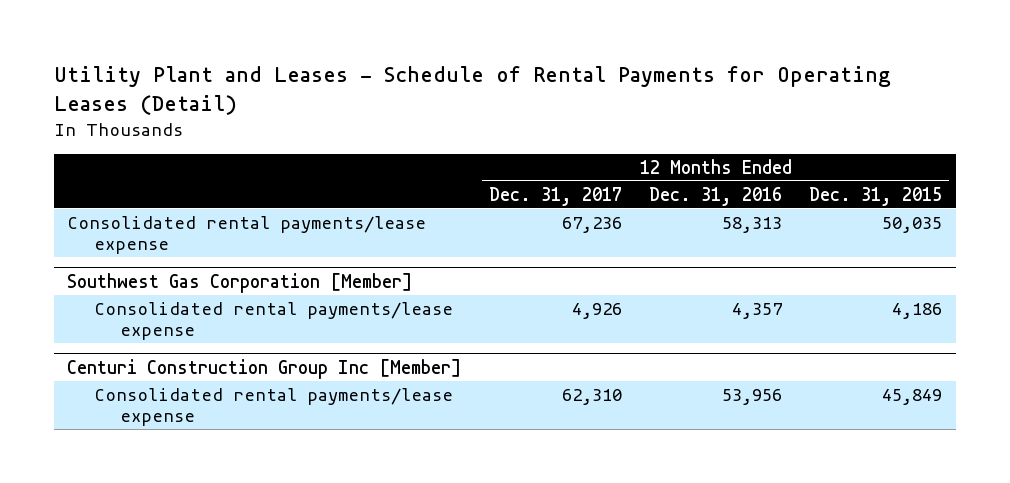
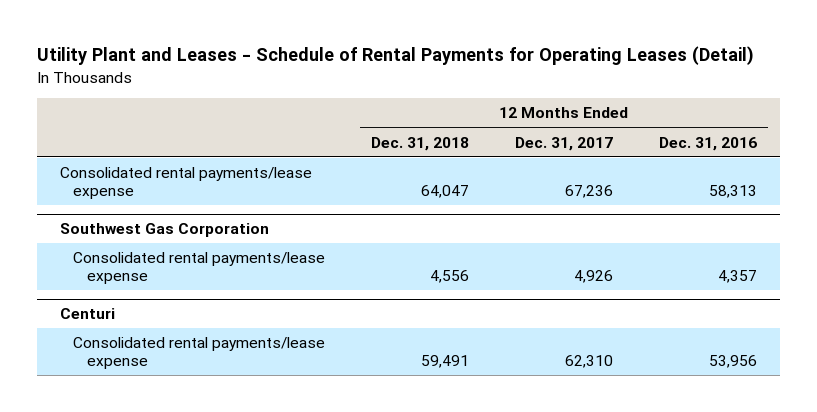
- | 12 Months Ended Dec. 31, 2017 | 12 Months Ended Dec. 31, 2016 | 12 Months Ended Dec. 31, 2015
+ | 12 Months Ended Dec. 31, 2018 | 12 Months Ended Dec. 31, 2017 | 12 Months Ended Dec. 31, 2016
- Southwest Gas Corporation [Member]
+ Southwest Gas Corporation
- Centuri Construction Group Inc [Member]
+ Centuri

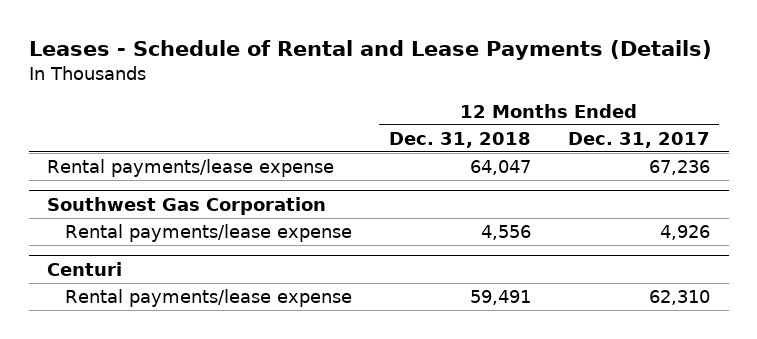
- Utility Plant and Leases - Schedule of Rental Payments for Operating Leases (Detail)
+ Leases - Schedule of Rental and Lease Payments (Details)
- | 12 Months Ended Dec. 31, 2018 | 12 Months Ended Dec. 31, 2017 | 12 Months Ended Dec. 31, 2016
+ | 12 Months Ended Dec. 31, 2018 | 12 Months Ended Dec. 31, 2017
- Consolidated rental payments/lease expense | 64,047 | 67,236 | 58,313
+ Rental payments/lease expense | 64,047 | 67,236
@ Southwest Gas Corporation
- Consolidated rental payments/lease expense | 4,556 | 4,926 | 4,357
+ Rental payments/lease expense | 4,556 | 4,926
@ Centuri
- Consolidated rental payments/lease expense | 59,491 | 62,310 | 53,956
+ Rental payments/lease expense | 59,491 | 62,310

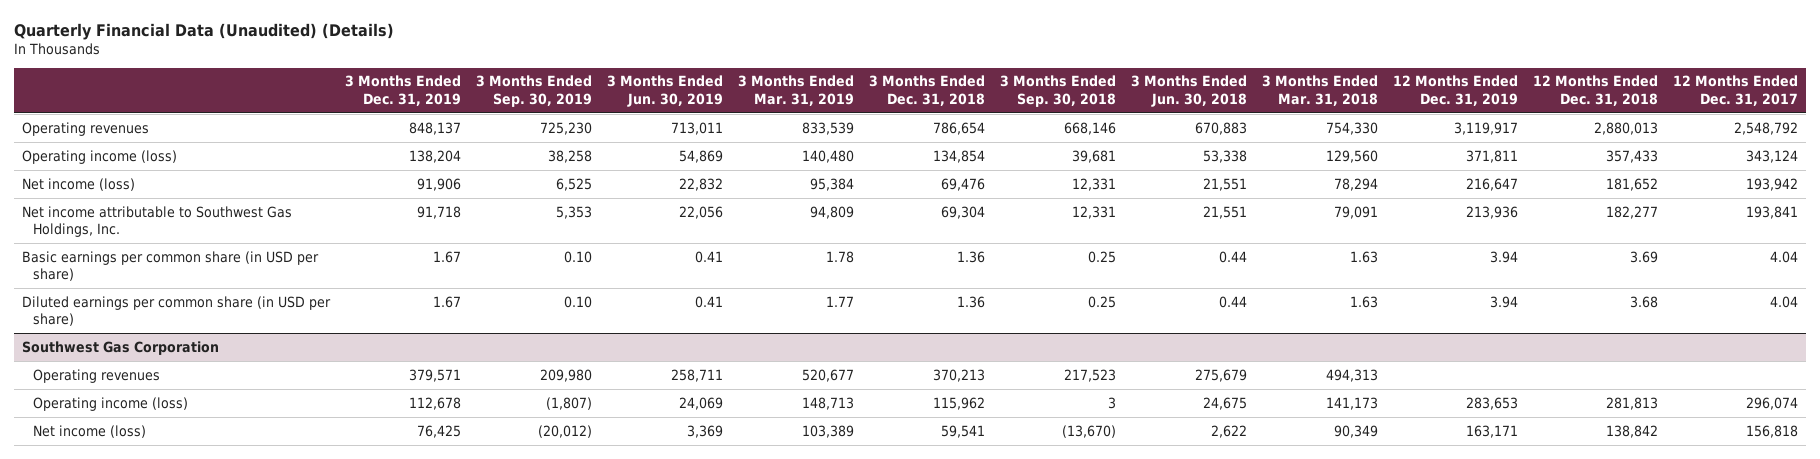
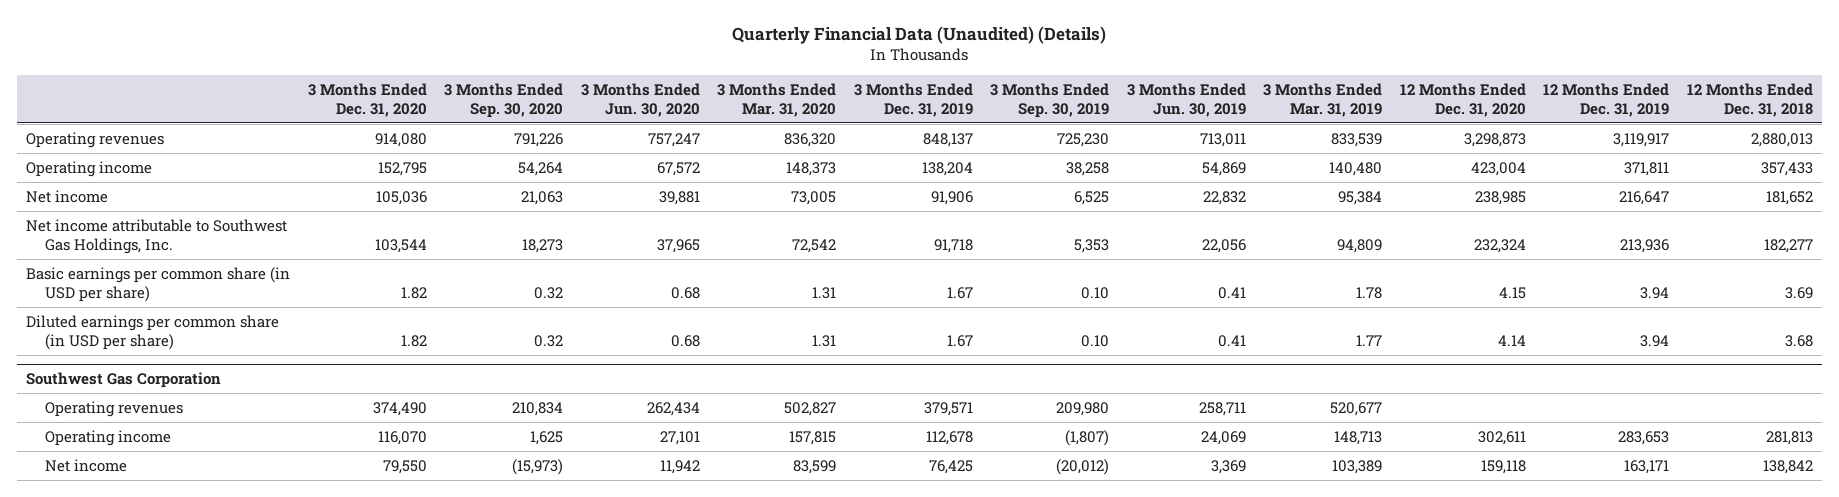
- | 3 Months Ended Dec. 31, 2019 | 3 Months Ended Sep. 30, 2019 | 3 Months Ended Jun. 30, 2019 | 3 Months Ended Mar. 31, 2019 | 3 Months Ended Dec. 31, 2018 | 3 Months Ended Sep. 30, 2018 | 3 Months Ended Jun. 30, 2018 | 3 Months Ended Mar. 31, 2018 | 12 Months Ended Dec. 31, 2019 | 12 Months Ended Dec. 31, 2018 | 12 Months Ended Dec. 31, 2017
+ | 3 Months Ended Dec. 31, 2020 | 3 Months Ended Sep. 30, 2020 | 3 Months Ended Jun. 30, 2020 | 3 Months Ended Mar. 31, 2020 | 3 Months Ended Dec. 31, 2019 | 3 Months Ended Sep. 30, 2019 | 3 Months Ended Jun. 30, 2019 | 3 Months Ended Mar. 31, 2019 | 12 Months Ended Dec. 31, 2020 | 12 Months Ended Dec. 31, 2019 | 12 Months Ended Dec. 31, 2018
- Operating income (loss) | 138,204 | 38,258 | 54,869 | 140,480 | 134,854 | 39,681 | 53,338 | 129,560 | 371,811 | 357,433 | 343,124
- Net income (loss) | 91,906 | 6,525 | 22,832 | 95,384 | 69,476 | 12,331 | 21,551 | 78,294 | 216,647 | 181,652 | 193,942
+ Operating income | 152,795 | 54,264 | 67,572 | 148,373 | 138,204 | 38,258 | 54,869 | 140,480 | 423,004 | 371,811 | 357,433
+ Net income | 105,036 | 21,063 | 39,881 | 73,005 | 91,906 | 6,525 | 22,832 | 95,384 | 238,985 | 216,647 | 181,652
@ Southwest Gas Corporation
- Operating income (loss) | 112,678 | (1,807) | 24,069 | 148,713 | 115,962 | 3 | 24,675 | 141,173 | 283,653 | 281,813 | 296,074
- Net income (loss) | 76,425 | (20,012) | 3,369 | 103,389 | 59,541 | (13,670) | 2,622 | 90,349 | 163,171 | 138,842 | 156,818
+ Operating income | 116,070 | 1,625 | 27,101 | 157,815 | 112,678 | (1,807) | 24,069 | 148,713 | 302,611 | 283,653 | 281,813
+ Net income | 79,550 | (15,973) | 11,942 | 83,599 | 76,425 | (20,012) | 3,369 | 103,389 | 159,118 | 163,171 | 138,842

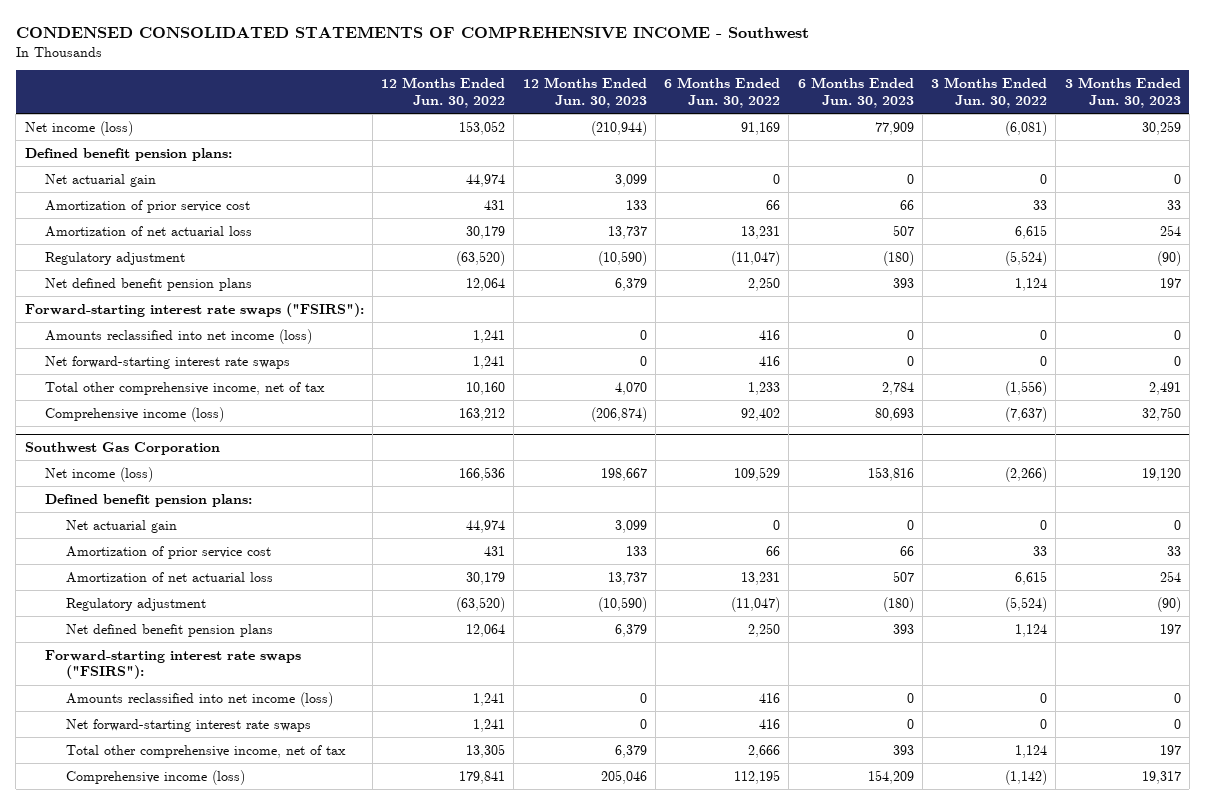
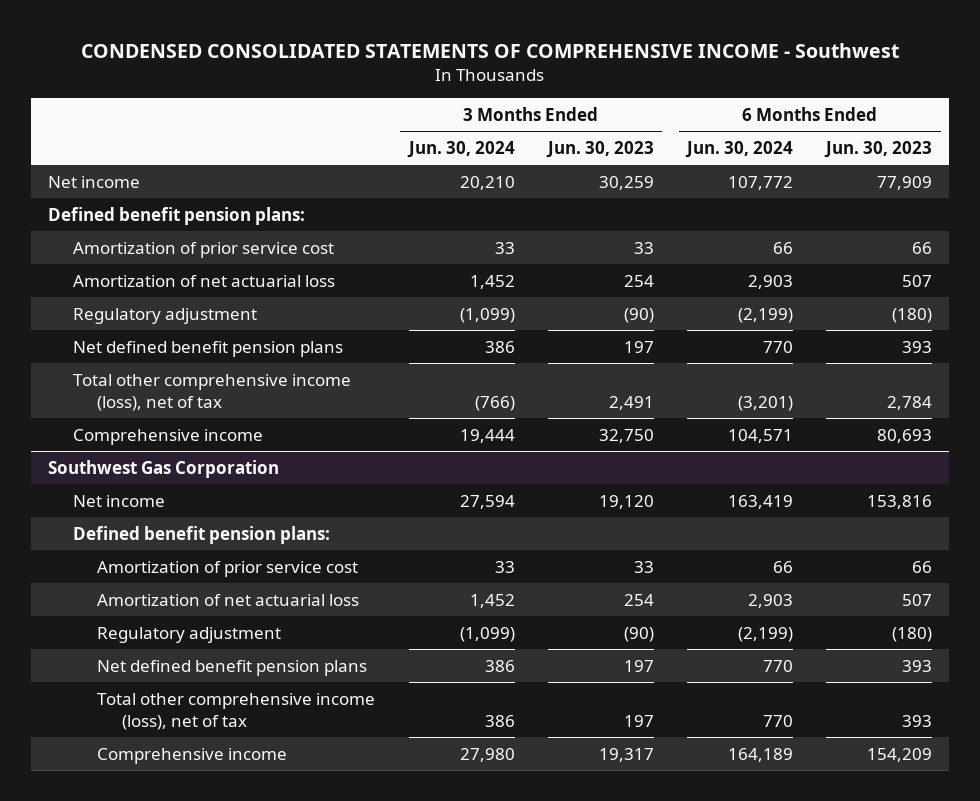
- | 12 Months Ended Jun. 30, 2022 | 12 Months Ended Jun. 30, 2023 | 6 Months Ended Jun. 30, 2022 | 6 Months Ended Jun. 30, 2023 | 3 Months Ended Jun. 30, 2022 | 3 Months Ended Jun. 30, 2023
+ | 3 Months Ended Jun. 30, 2024 | 3 Months Ended Jun. 30, 2023 | 6 Months Ended Jun. 30, 2024 | 6 Months Ended Jun. 30, 2023
- Net income (loss) | 153,052 | (210,944) | 91,169 | 77,909 | (6,081) | 30,259
+ Net income | 20,210 | 30,259 | 107,772 | 77,909
- Net actuarial gain | 44,974 | 3,099 | 0 | 0 | 0 | 0
- Forward-starting interest rate swaps ("FSIRS"):
- Amounts reclassified into net income (loss) | 1,241 | 0 | 416 | 0 | 0 | 0
- Net forward-starting interest rate swaps | 1,241 | 0 | 416 | 0 | 0 | 0
- Total other comprehensive income, net of tax | 10,160 | 4,070 | 1,233 | 2,784 | (1,556) | 2,491
- Comprehensive income (loss) | 163,212 | (206,874) | 92,402 | 80,693 | (7,637) | 32,750
+ Total other comprehensive income (loss), net of tax | (766) | 2,491 | (3,201) | 2,784
+ Comprehensive income | 19,444 | 32,750 | 104,571 | 80,693
@ Southwest Gas Corporation
- Net income (loss) | 166,536 | 198,667 | 109,529 | 153,816 | (2,266) | 19,120
+ Net income | 27,594 | 19,120 | 163,419 | 153,816
- Net actuarial gain | 44,974 | 3,099 | 0 | 0 | 0 | 0
- Forward-starting interest rate swaps ("FSIRS"):
- Amounts reclassified into net income (loss) | 1,241 | 0 | 416 | 0 | 0 | 0
- Net forward-starting interest rate swaps | 1,241 | 0 | 416 | 0 | 0 | 0
- Total other comprehensive income, net of tax | 13,305 | 6,379 | 2,666 | 393 | 1,124 | 197
- Comprehensive income (loss) | 179,841 | 205,046 | 112,195 | 154,209 | (1,142) | 19,317
+ Total other comprehensive income (loss), net of tax | 386 | 197 | 770 | 393
+ Comprehensive income | 27,980 | 19,317 | 164,189 | 154,209

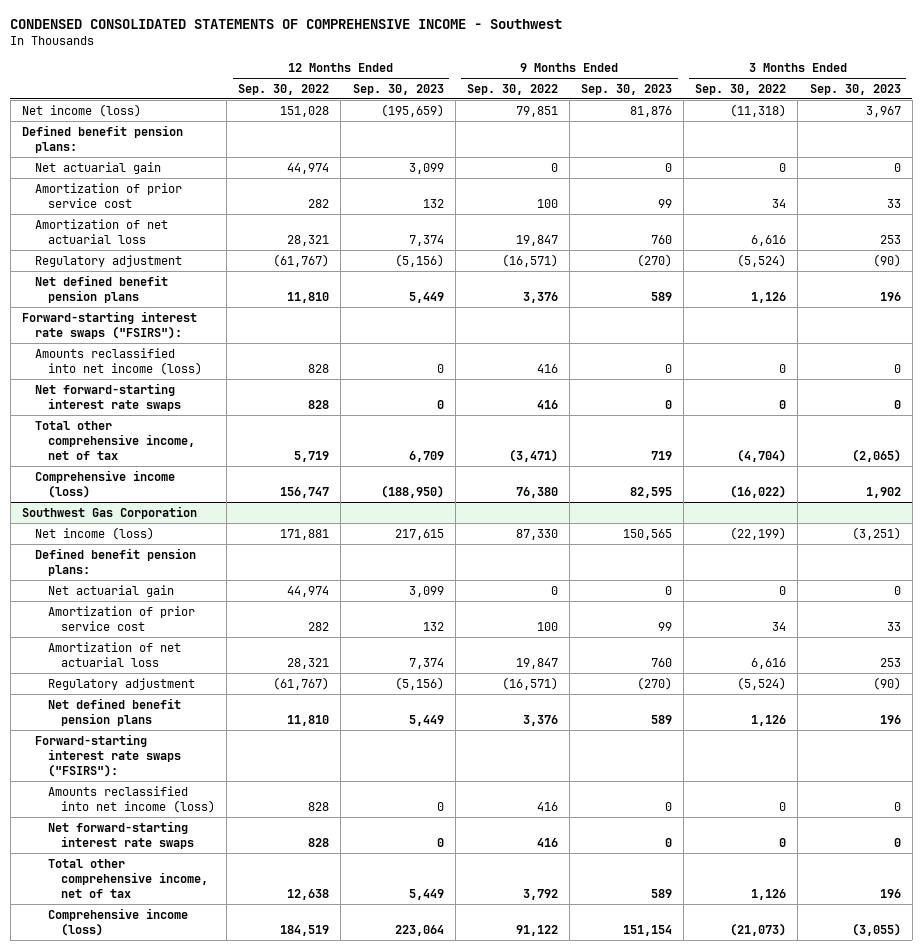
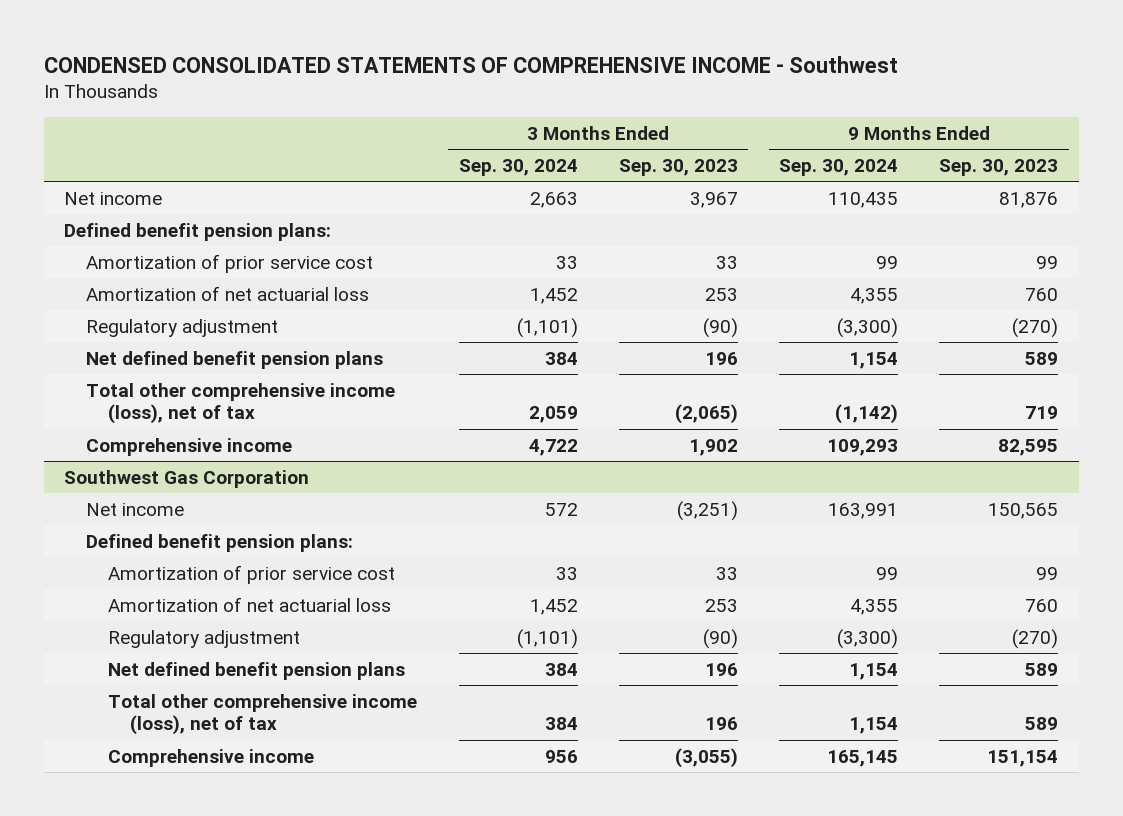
- | 12 Months Ended Sep. 30, 2022 | 12 Months Ended Sep. 30, 2023 | 9 Months Ended Sep. 30, 2022 | 9 Months Ended Sep. 30, 2023 | 3 Months Ended Sep. 30, 2022 | 3 Months Ended Sep. 30, 2023
+ | 3 Months Ended Sep. 30, 2024 | 3 Months Ended Sep. 30, 2023 | 9 Months Ended Sep. 30, 2024 | 9 Months Ended Sep. 30, 2023
- Net income (loss) | 151,028 | (195,659) | 79,851 | 81,876 | (11,318) | 3,967
+ Net income | 2,663 | 3,967 | 110,435 | 81,876
- Net actuarial gain | 44,974 | 3,099 | 0 | 0 | 0 | 0
- Forward-starting interest rate swaps ("FSIRS"):
- Amounts reclassified into net income (loss) | 828 | 0 | 416 | 0 | 0 | 0
- Net forward-starting interest rate swaps | 828 | 0 | 416 | 0 | 0 | 0
- Total other comprehensive income, net of tax | 5,719 | 6,709 | (3,471) | 719 | (4,704) | (2,065)
- Comprehensive income (loss) | 156,747 | (188,950) | 76,380 | 82,595 | (16,022) | 1,902
+ Total other comprehensive income (loss), net of tax | 2,059 | (2,065) | (1,142) | 719
+ Comprehensive income | 4,722 | 1,902 | 109,293 | 82,595
@ Southwest Gas Corporation
- Net income (loss) | 171,881 | 217,615 | 87,330 | 150,565 | (22,199) | (3,251)
+ Net income | 572 | (3,251) | 163,991 | 150,565
- Net actuarial gain | 44,974 | 3,099 | 0 | 0 | 0 | 0
- Forward-starting interest rate swaps ("FSIRS"):
- Amounts reclassified into net income (loss) | 828 | 0 | 416 | 0 | 0 | 0
- Net forward-starting interest rate swaps | 828 | 0 | 416 | 0 | 0 | 0
- Total other comprehensive income, net of tax | 12,638 | 5,449 | 3,792 | 589 | 1,126 | 196
- Comprehensive income (loss) | 184,519 | 223,064 | 91,122 | 151,154 | (21,073) | (3,055)
+ Total other comprehensive income (loss), net of tax | 384 | 196 | 1,154 | 589
+ Comprehensive income | 956 | (3,055) | 165,145 | 151,154

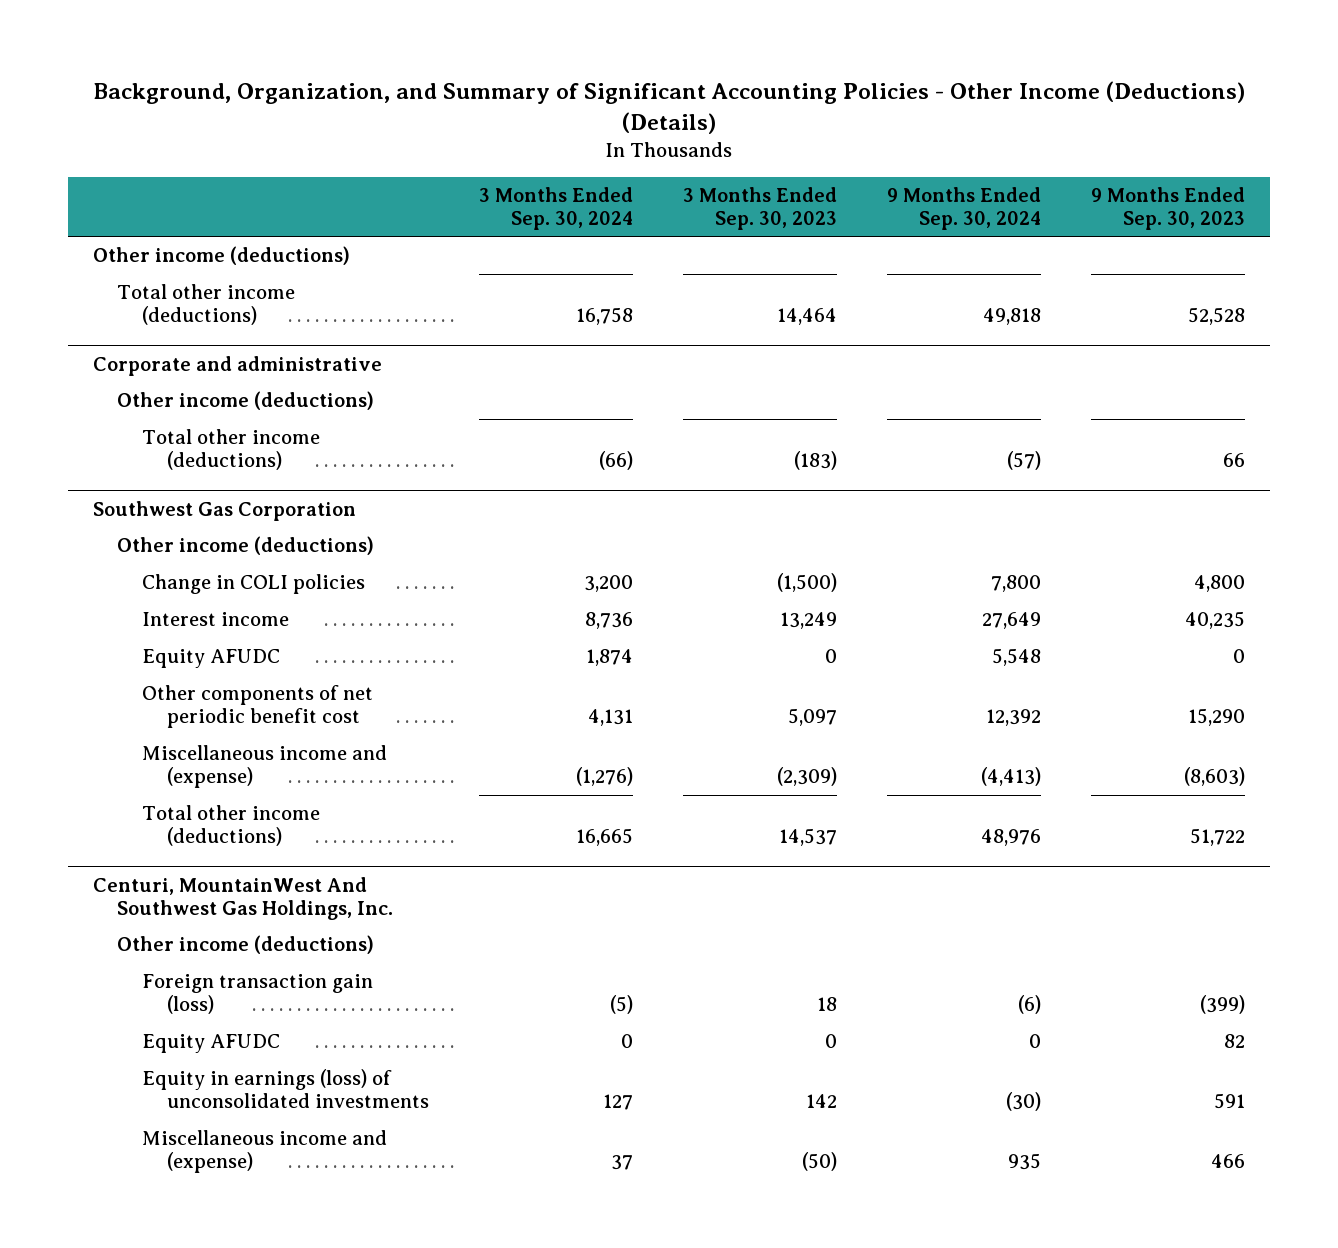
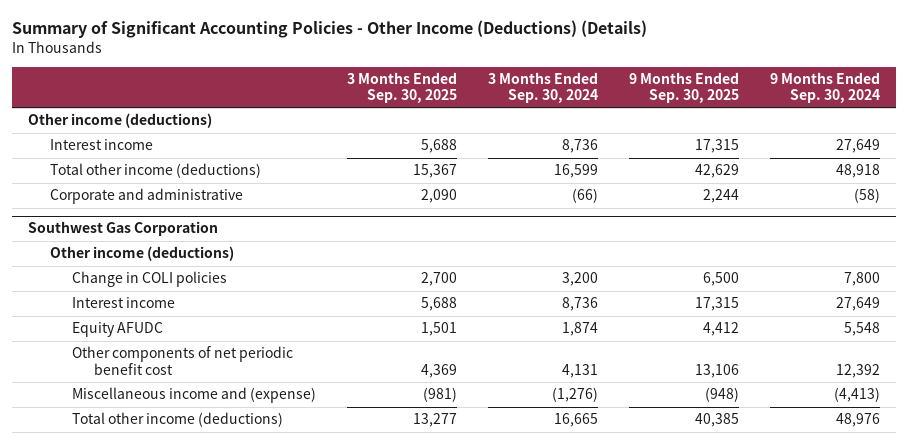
- Background, Organization, and Summary of Significant Accounting Policies - Other Income (Deductions) (Details)
+ Summary of Significant Accounting Policies - Other Income (Deductions) (Details)
- | 3 Months Ended Sep. 30, 2024 | 3 Months Ended Sep. 30, 2023 | 9 Months Ended Sep. 30, 2024 | 9 Months Ended Sep. 30, 2023
+ | 3 Months Ended Sep. 30, 2025 | 3 Months Ended Sep. 30, 2024 | 9 Months Ended Sep. 30, 2025 | 9 Months Ended Sep. 30, 2024
- Total other income (deductions) | 16,758 | 14,464 | 49,818 | 52,528
- Corporate and administrative
- Other income (deductions)
- Total other income (deductions) | (66) | (183) | (57) | 66
+ Interest income | 5,688 | 8,736 | 17,315 | 27,649
+ Total other income (deductions) | 15,367 | 16,599 | 42,629 | 48,918
+ Corporate and administrative | 2,090 | (66) | 2,244 | (58)
- Centuri, MountainWest And Southwest Gas Holdings, Inc.
- Other income (deductions)
- Foreign transaction gain (loss) | (5) | 18 | (6) | (399)
- Equity AFUDC | 0 | 0 | 0 | 82
- Equity in earnings (loss) of unconsolidated investments | 127 | 142 | (30) | 591
- Miscellaneous income and (expense) | 37 | (50) | 935 | 466

